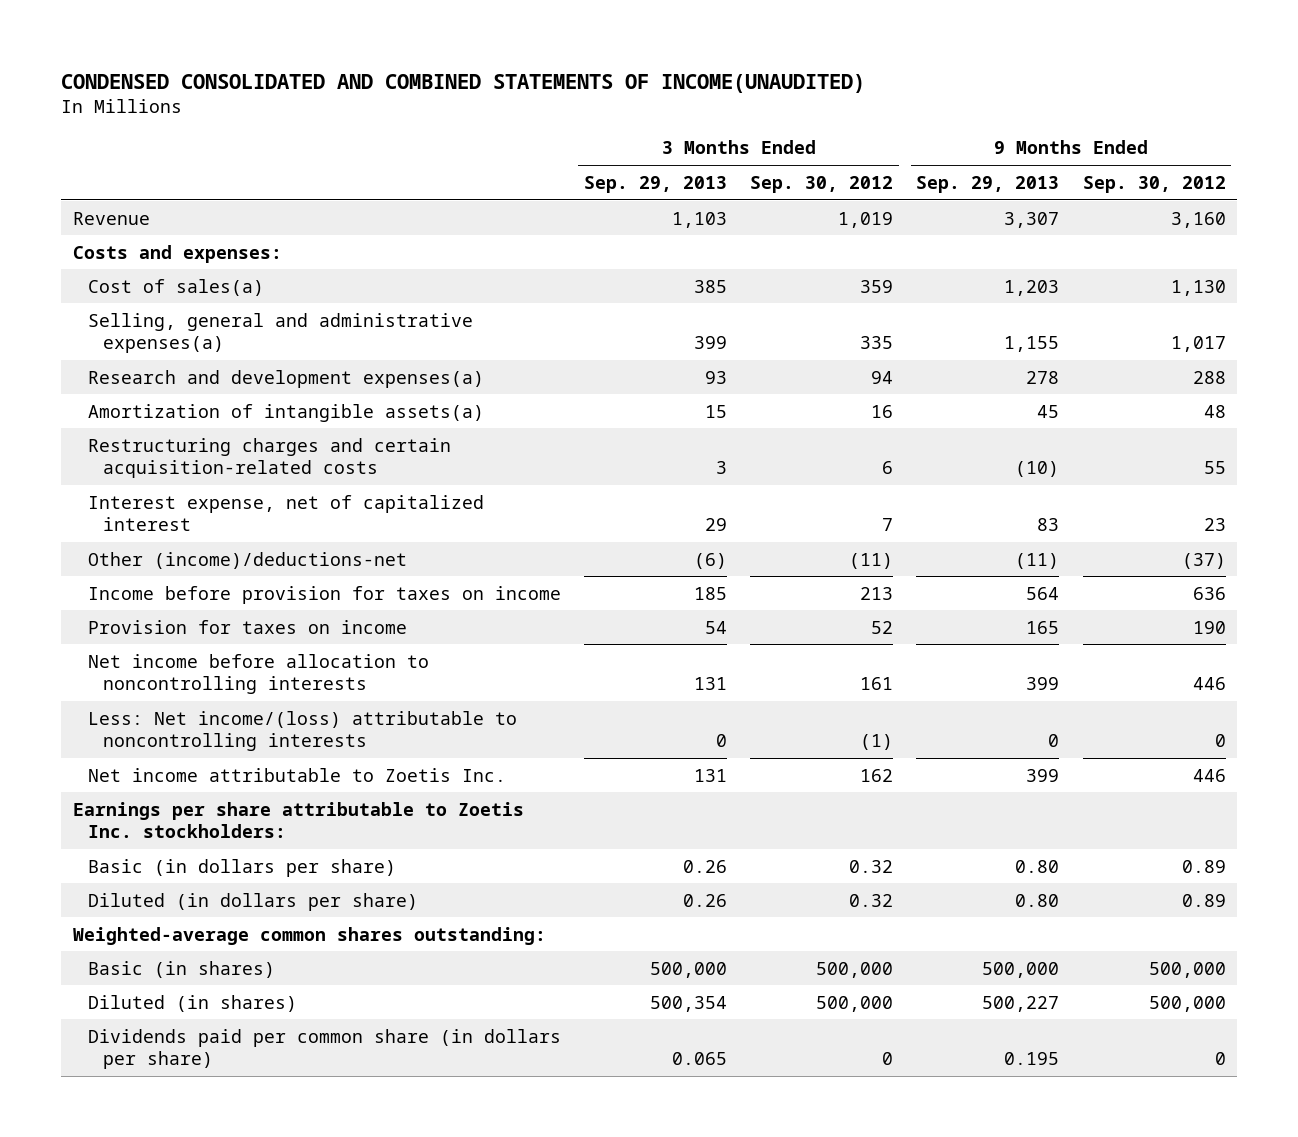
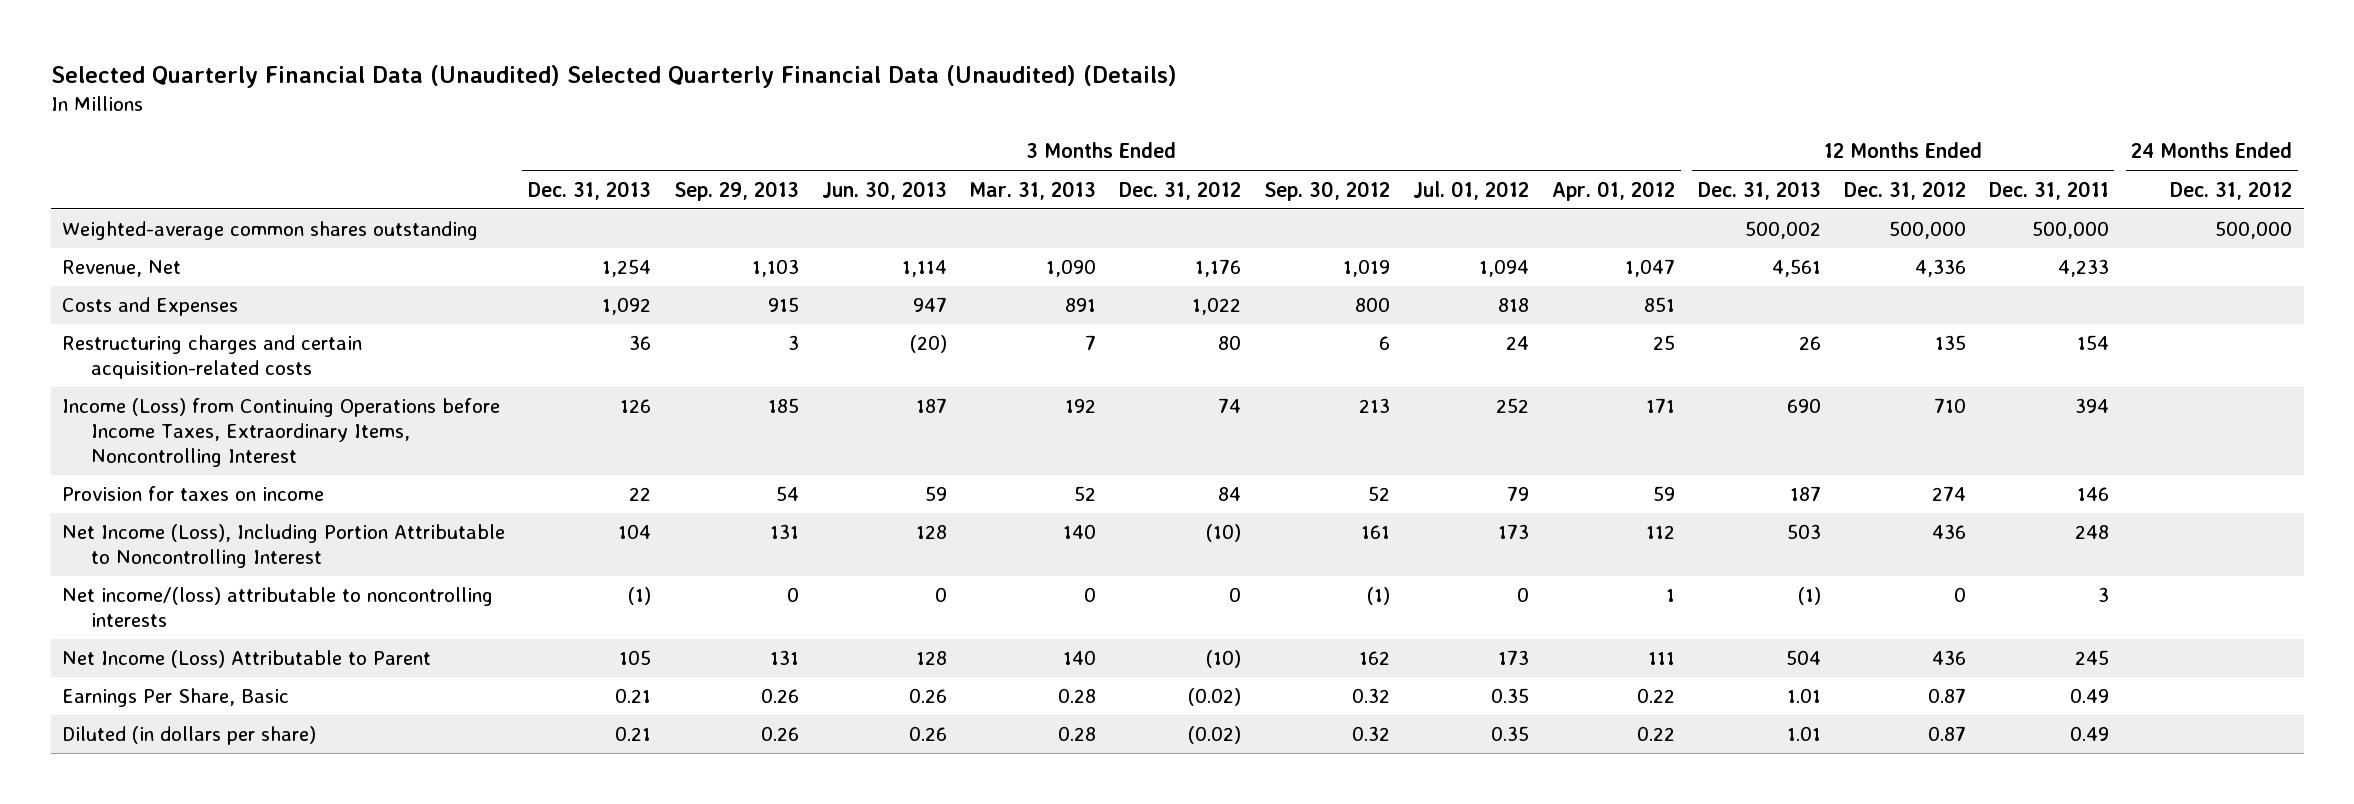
- CONDENSED CONSOLIDATED AND COMBINED STATEMENTS OF INCOME(UNAUDITED)
+ Selected Quarterly Financial Data (Unaudited) Selected Quarterly Financial Data (Unaudited) (Details)
- | 3 Months Ended Sep. 29, 2013 | 3 Months Ended Sep. 30, 2012 | 9 Months Ended Sep. 29, 2013 | 9 Months Ended Sep. 30, 2012
+ | 3 Months Ended Dec. 31, 2013 | 3 Months Ended Sep. 29, 2013 | 3 Months Ended Jun. 30, 2013 | 3 Months Ended Mar. 31, 2013 | 3 Months Ended Dec. 31, 2012 | 3 Months Ended Sep. 30, 2012 | 3 Months Ended Jul. 01, 2012 | 3 Months Ended Apr. 01, 2012 | 12 Months Ended Dec. 31, 2013 | 12 Months Ended Dec. 31, 2012 | 12 Months Ended Dec. 31, 2011 | 24 Months Ended Dec. 31, 2012
- Revenue | 1,103 | 1,019 | 3,307 | 3,160
- Costs and expenses:
- Cost of sales(a) | 385 | 359 | 1,203 | 1,130
- Selling, general and administrative expenses(a) | 399 | 335 | 1,155 | 1,017
- Research and development expenses(a) | 93 | 94 | 278 | 288
- Amortization of intangible assets(a) | 15 | 16 | 45 | 48
+ Weighted-average common shares outstanding | | | | | | | | | 500,002 | 500,000 | 500,000 | 500,000
+ Revenue, Net | 1,254 | 1,103 | 1,114 | 1,090 | 1,176 | 1,019 | 1,094 | 1,047 | 4,561 | 4,336 | 4,233 |
+ Costs and Expenses | 1,092 | 915 | 947 | 891 | 1,022 | 800 | 818 | 851 | | | |
- Interest expense, net of capitalized interest | 29 | 7 | 83 | 23
- Other (income)/deductions-net | (6) | (11) | (11) | (37)
- Income before provision for taxes on income | 185 | 213 | 564 | 636
+ Income (Loss) from Continuing Operations before Income Taxes, Extraordinary Items, Noncontrolling Interest | 126 | 185 | 187 | 192 | 74 | 213 | 252 | 171 | 690 | 710 | 394 |
- Net income before allocation to noncontrolling interests | 131 | 161 | 399 | 446
- Less: Net income/(loss) attributable to noncontrolling interests | 0 | (1) | 0 | 0
- Net income attributable to Zoetis Inc. | 131 | 162 | 399 | 446
- Earnings per share attributable to Zoetis Inc. stockholders:
- Basic (in dollars per share) | 0.26 | 0.32 | 0.80 | 0.89
+ Net Income (Loss), Including Portion Attributable to Noncontrolling Interest | 104 | 131 | 128 | 140 | (10) | 161 | 173 | 112 | 503 | 436 | 248 |
+ Net income/(loss) attributable to noncontrolling interests | (1) | 0 | 0 | 0 | 0 | (1) | 0 | 1 | (1) | 0 | 3 |
+ Net Income (Loss) Attributable to Parent | 105 | 131 | 128 | 140 | (10) | 162 | 173 | 111 | 504 | 436 | 245 |
+ Earnings Per Share, Basic | 0.21 | 0.26 | 0.26 | 0.28 | (0.02) | 0.32 | 0.35 | 0.22 | 1.01 | 0.87 | 0.49 |
- Weighted-average common shares outstanding:
- Basic (in shares) | 500,000 | 500,000 | 500,000 | 500,000
- Diluted (in shares) | 500,354 | 500,000 | 500,227 | 500,000
- Dividends paid per common share (in dollars per share) | 0.065 | 0 | 0.195 | 0

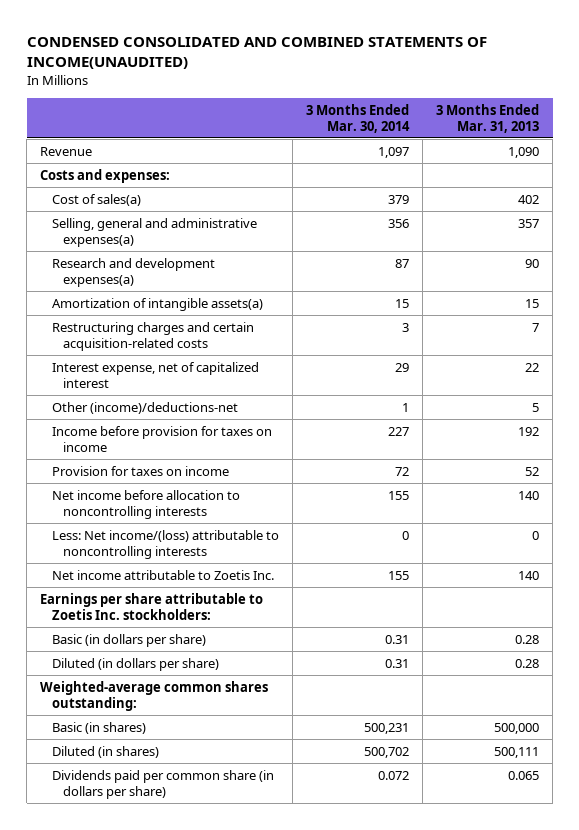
- Selected Quarterly Financial Data (Unaudited) Selected Quarterly Financial Data (Unaudited) (Details)
+ CONDENSED CONSOLIDATED AND COMBINED STATEMENTS OF INCOME(UNAUDITED)
- | 3 Months Ended Dec. 31, 2013 | 3 Months Ended Sep. 29, 2013 | 3 Months Ended Jun. 30, 2013 | 3 Months Ended Mar. 31, 2013 | 3 Months Ended Dec. 31, 2012 | 3 Months Ended Sep. 30, 2012 | 3 Months Ended Jul. 01, 2012 | 3 Months Ended Apr. 01, 2012 | 12 Months Ended Dec. 31, 2013 | 12 Months Ended Dec. 31, 2012 | 12 Months Ended Dec. 31, 2011 | 24 Months Ended Dec. 31, 2012
+ | 3 Months Ended Mar. 30, 2014 | 3 Months Ended Mar. 31, 2013
- Weighted-average common shares outstanding | | | | | | | | | 500,002 | 500,000 | 500,000 | 500,000
- Revenue, Net | 1,254 | 1,103 | 1,114 | 1,090 | 1,176 | 1,019 | 1,094 | 1,047 | 4,561 | 4,336 | 4,233 |
- Costs and Expenses | 1,092 | 915 | 947 | 891 | 1,022 | 800 | 818 | 851 | | | |
+ Revenue | 1,097 | 1,090
+ Costs and expenses:
+ Cost of sales(a) | 379 | 402
+ Selling, general and administrative expenses(a) | 356 | 357
+ Research and development expenses(a) | 87 | 90
+ Amortization of intangible assets(a) | 15 | 15
- Income (Loss) from Continuing Operations before Income Taxes, Extraordinary Items, Noncontrolling Interest | 126 | 185 | 187 | 192 | 74 | 213 | 252 | 171 | 690 | 710 | 394 |
+ Interest expense, net of capitalized interest | 29 | 22
+ Other (income)/deductions-net | 1 | 5
+ Income before provision for taxes on income | 227 | 192
- Net Income (Loss), Including Portion Attributable to Noncontrolling Interest | 104 | 131 | 128 | 140 | (10) | 161 | 173 | 112 | 503 | 436 | 248 |
- Net income/(loss) attributable to noncontrolling interests | (1) | 0 | 0 | 0 | 0 | (1) | 0 | 1 | (1) | 0 | 3 |
- Net Income (Loss) Attributable to Parent | 105 | 131 | 128 | 140 | (10) | 162 | 173 | 111 | 504 | 436 | 245 |
- Earnings Per Share, Basic | 0.21 | 0.26 | 0.26 | 0.28 | (0.02) | 0.32 | 0.35 | 0.22 | 1.01 | 0.87 | 0.49 |
+ Net income before allocation to noncontrolling interests | 155 | 140
+ Less: Net income/(loss) attributable to noncontrolling interests | 0 | 0
+ Net income attributable to Zoetis Inc. | 155 | 140
+ Earnings per share attributable to Zoetis Inc. stockholders:
+ Basic (in dollars per share) | 0.31 | 0.28
+ Weighted-average common shares outstanding:
+ Basic (in shares) | 500,231 | 500,000
+ Diluted (in shares) | 500,702 | 500,111
+ Dividends paid per common share (in dollars per share) | 0.072 | 0.065

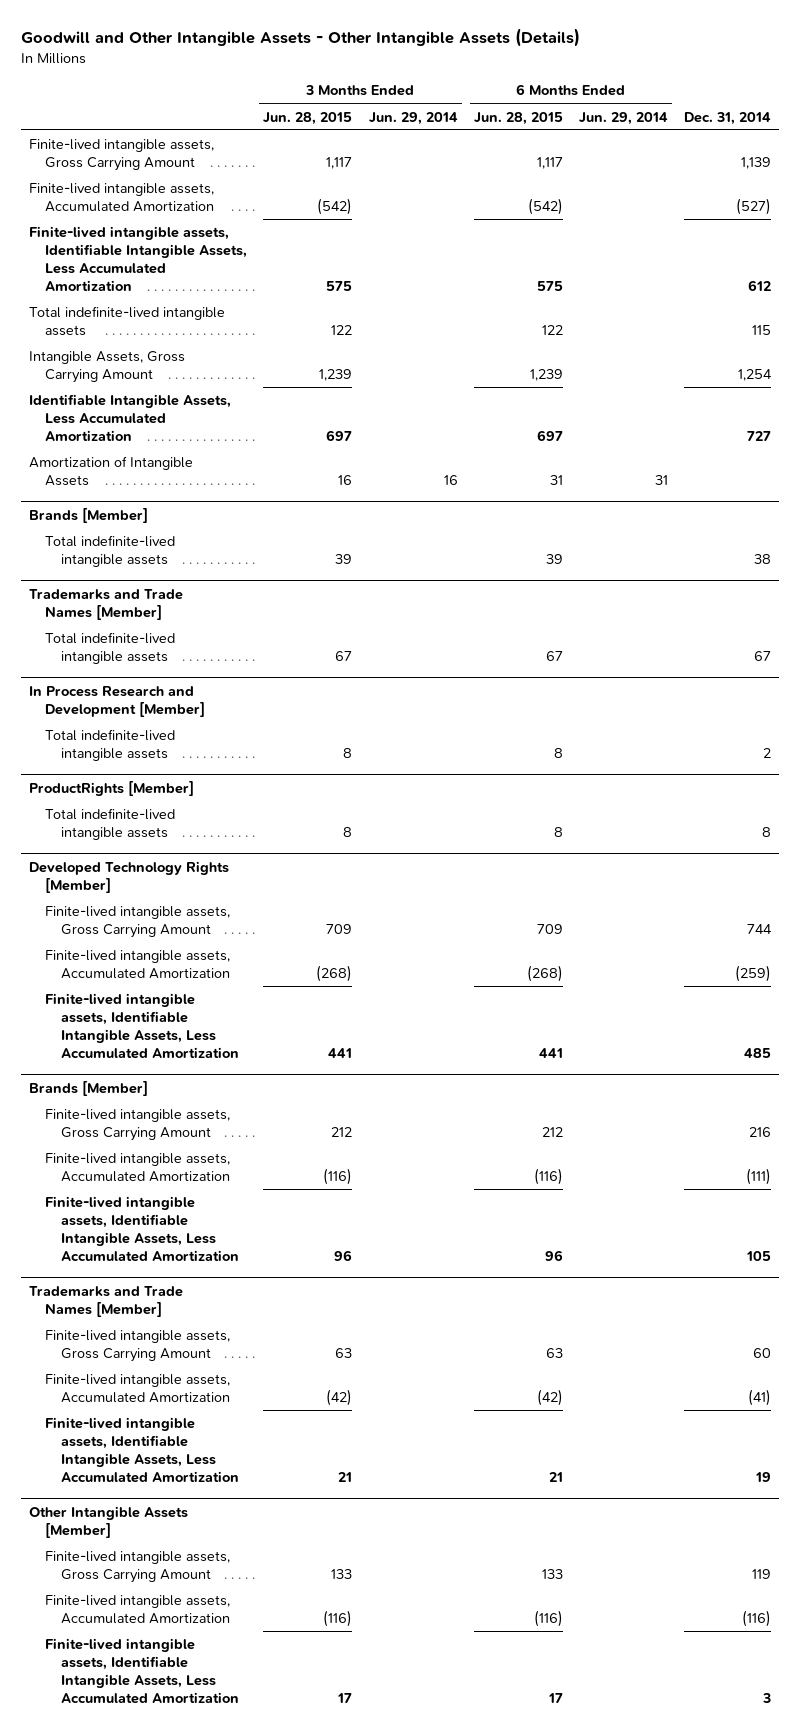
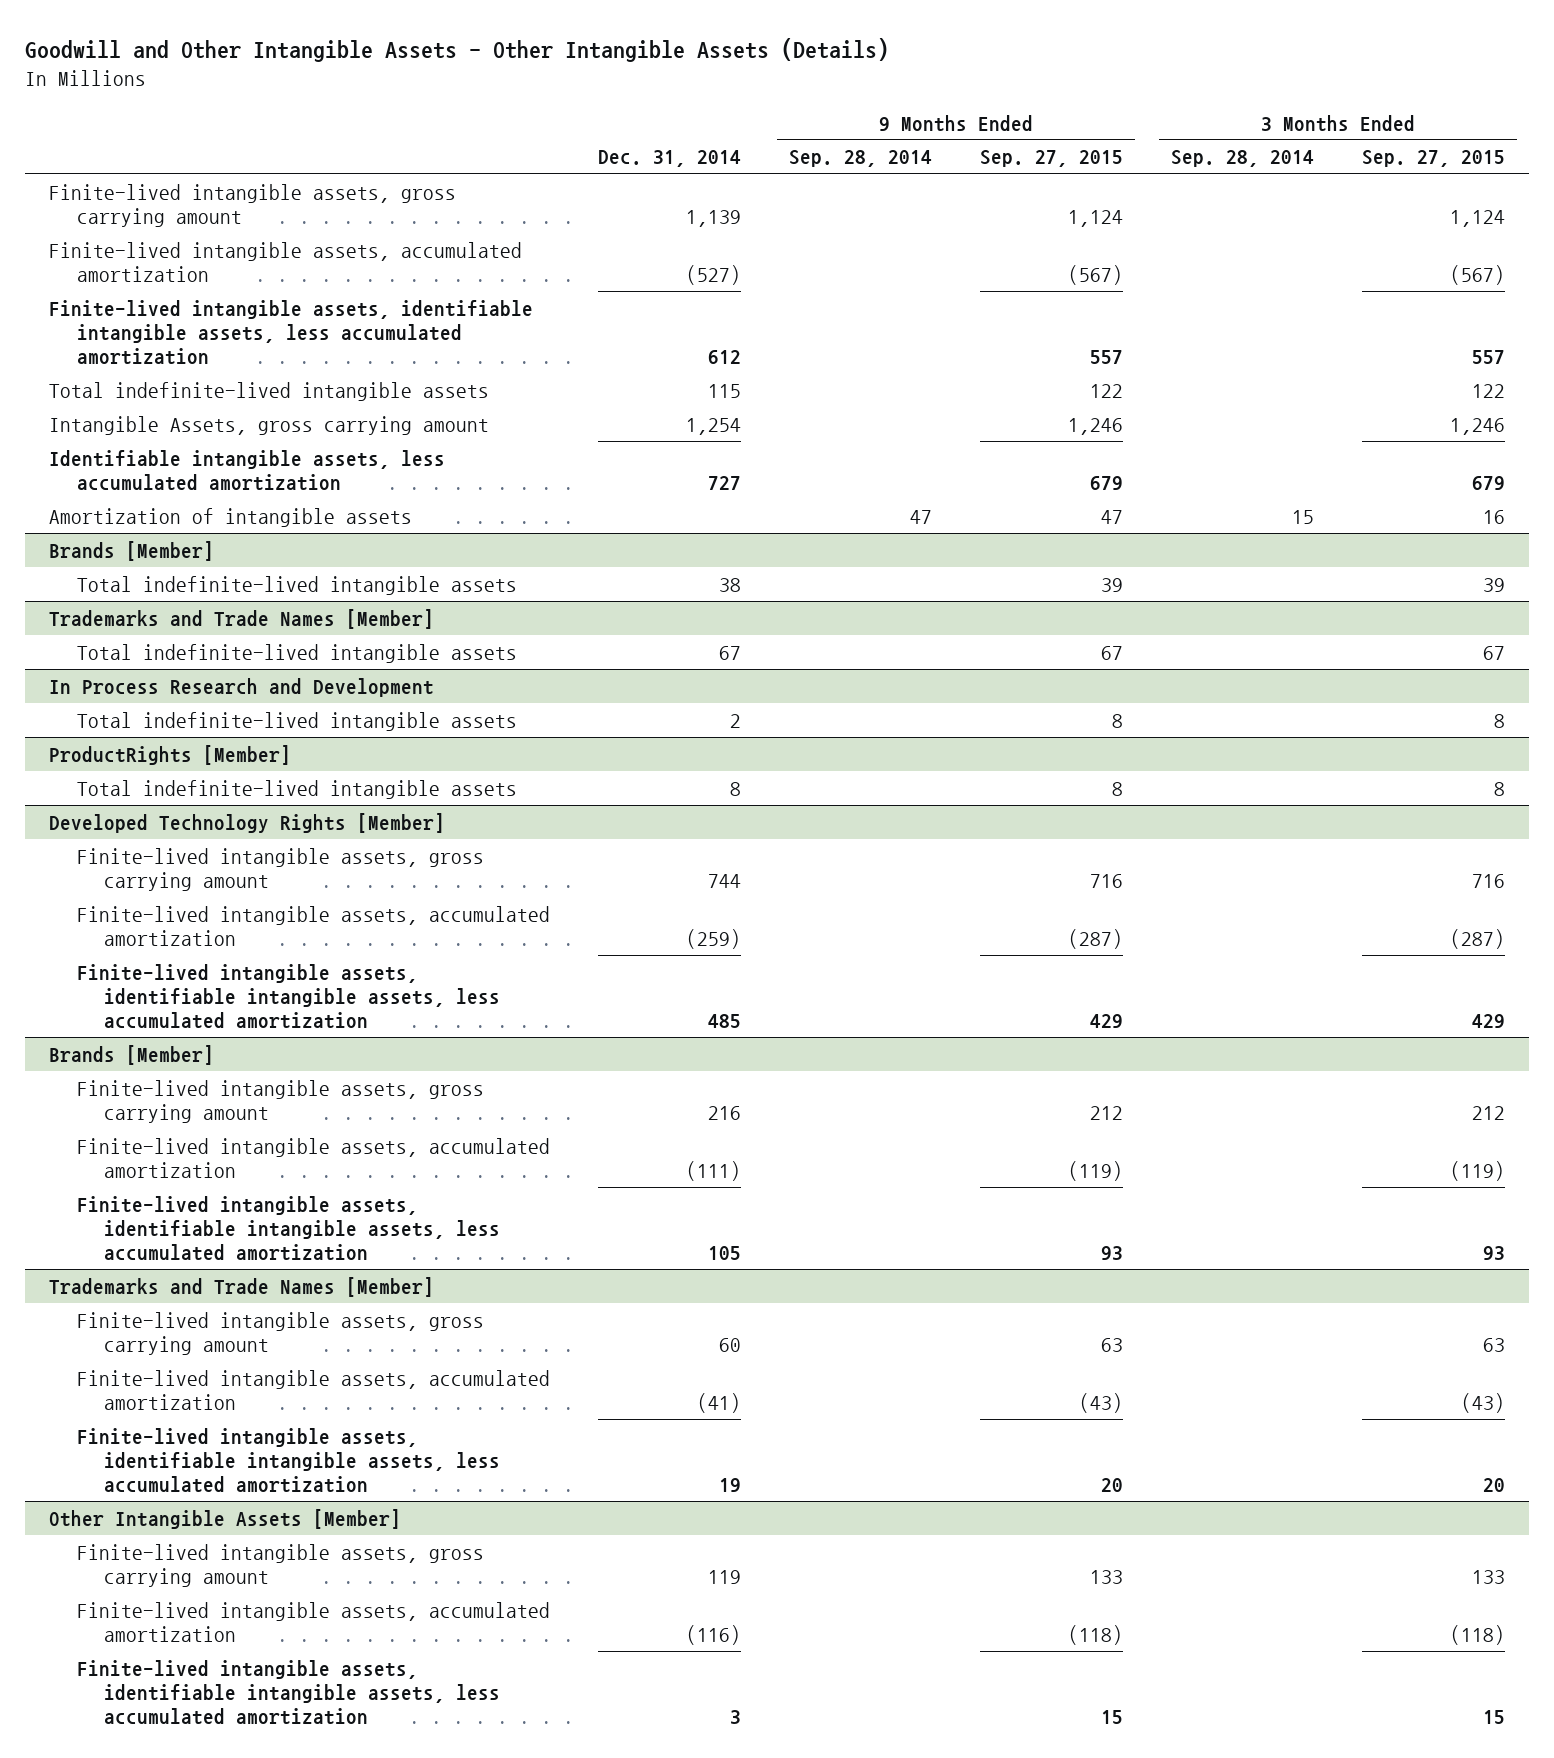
- | 3 Months Ended Jun. 28, 2015 | 3 Months Ended Jun. 29, 2014 | 6 Months Ended Jun. 28, 2015 | 6 Months Ended Jun. 29, 2014 | Dec. 31, 2014
+ | Dec. 31, 2014 | 9 Months Ended Sep. 28, 2014 | 9 Months Ended Sep. 27, 2015 | 3 Months Ended Sep. 28, 2014 | 3 Months Ended Sep. 27, 2015
- Finite-lived intangible assets, Gross Carrying Amount | 1,117 | | 1,117 | | 1,139
- Finite-lived intangible assets, Accumulated Amortization | (542) | | (542) | | (527)
- Finite-lived intangible assets, Identifiable Intangible Assets, Less Accumulated Amortization | 575 | | 575 | | 612
+ Finite-lived intangible assets, gross carrying amount | 1,139 | | 1,124 | | 1,124
+ Finite-lived intangible assets, accumulated amortization | (527) | | (567) | | (567)
+ Finite-lived intangible assets, identifiable intangible assets, less accumulated amortization | 612 | | 557 | | 557
- Intangible Assets, Gross Carrying Amount | 1,239 | | 1,239 | | 1,254
- Identifiable Intangible Assets, Less Accumulated Amortization | 697 | | 697 | | 727
- Amortization of Intangible Assets | 16 | 16 | 31 | 31 |
+ Intangible Assets, gross carrying amount | 1,254 | | 1,246 | | 1,246
+ Identifiable intangible assets, less accumulated amortization | 727 | | 679 | | 679
+ Amortization of intangible assets | | 47 | 47 | 15 | 16
- In Process Research and Development [Member]
+ In Process Research and Development
@ Developed Technology Rights [Member]
- Finite-lived intangible assets, Gross Carrying Amount | 709 | | 709 | | 744
- Finite-lived intangible assets, Accumulated Amortization | (268) | | (268) | | (259)
- Finite-lived intangible assets, Identifiable Intangible Assets, Less Accumulated Amortization | 441 | | 441 | | 485
+ Finite-lived intangible assets, gross carrying amount | 744 | | 716 | | 716
+ Finite-lived intangible assets, accumulated amortization | (259) | | (287) | | (287)
+ Finite-lived intangible assets, identifiable intangible assets, less accumulated amortization | 485 | | 429 | | 429
@ Brands [Member]
- Finite-lived intangible assets, Gross Carrying Amount | 212 | | 212 | | 216
- Finite-lived intangible assets, Accumulated Amortization | (116) | | (116) | | (111)
- Finite-lived intangible assets, Identifiable Intangible Assets, Less Accumulated Amortization | 96 | | 96 | | 105
+ Finite-lived intangible assets, gross carrying amount | 216 | | 212 | | 212
+ Finite-lived intangible assets, accumulated amortization | (111) | | (119) | | (119)
+ Finite-lived intangible assets, identifiable intangible assets, less accumulated amortization | 105 | | 93 | | 93
@ Trademarks and Trade Names [Member]
- Finite-lived intangible assets, Gross Carrying Amount | 63 | | 63 | | 60
- Finite-lived intangible assets, Accumulated Amortization | (42) | | (42) | | (41)
- Finite-lived intangible assets, Identifiable Intangible Assets, Less Accumulated Amortization | 21 | | 21 | | 19
+ Finite-lived intangible assets, gross carrying amount | 60 | | 63 | | 63
+ Finite-lived intangible assets, accumulated amortization | (41) | | (43) | | (43)
+ Finite-lived intangible assets, identifiable intangible assets, less accumulated amortization | 19 | | 20 | | 20
@ Other Intangible Assets [Member]
- Finite-lived intangible assets, Gross Carrying Amount | 133 | | 133 | | 119
- Finite-lived intangible assets, Accumulated Amortization | (116) | | (116) | | (116)
- Finite-lived intangible assets, Identifiable Intangible Assets, Less Accumulated Amortization | 17 | | 17 | | 3
+ Finite-lived intangible assets, gross carrying amount | 119 | | 133 | | 133
+ Finite-lived intangible assets, accumulated amortization | (116) | | (118) | | (118)
+ Finite-lived intangible assets, identifiable intangible assets, less accumulated amortization | 3 | | 15 | | 15

